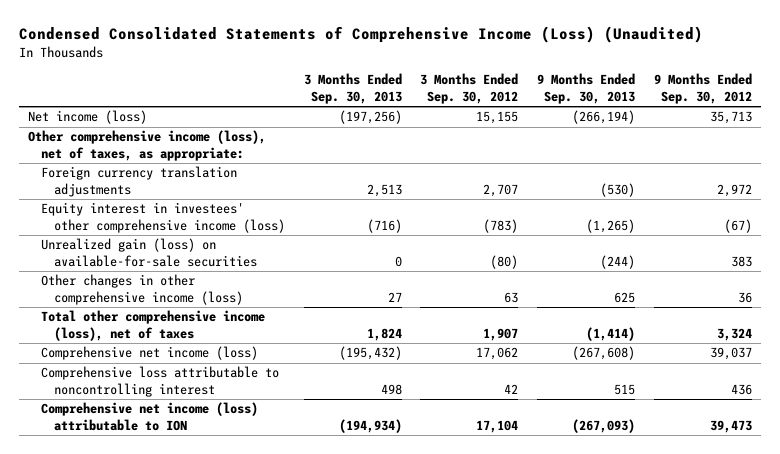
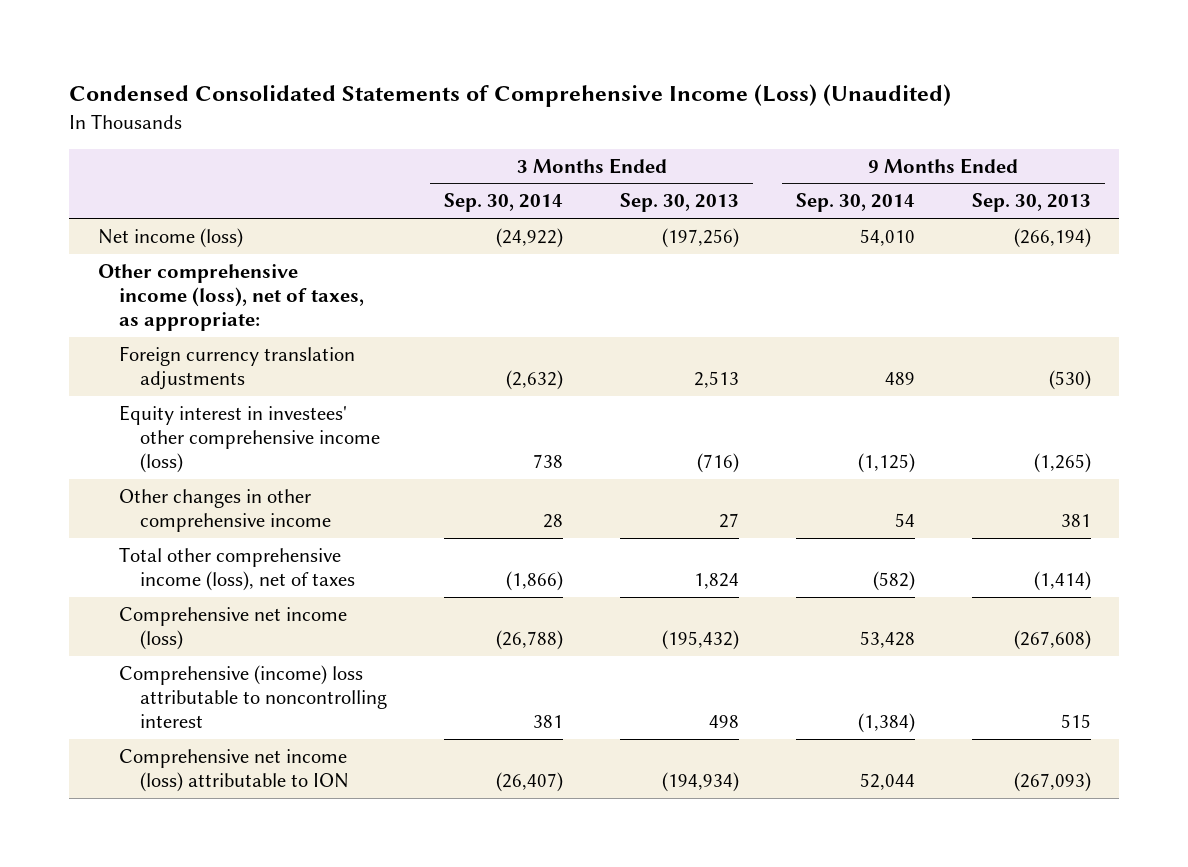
- | 3 Months Ended Sep. 30, 2013 | 3 Months Ended Sep. 30, 2012 | 9 Months Ended Sep. 30, 2013 | 9 Months Ended Sep. 30, 2012
+ | 3 Months Ended Sep. 30, 2014 | 3 Months Ended Sep. 30, 2013 | 9 Months Ended Sep. 30, 2014 | 9 Months Ended Sep. 30, 2013
- Unrealized gain (loss) on available-for-sale securities | 0 | (80) | (244) | 383
- Other changes in other comprehensive income (loss) | 27 | 63 | 625 | 36
+ Other changes in other comprehensive income | 28 | 27 | 54 | 381
- Comprehensive loss attributable to noncontrolling interest | 498 | 42 | 515 | 436
+ Comprehensive (income) loss attributable to noncontrolling interest | 381 | 498 | (1,384) | 515

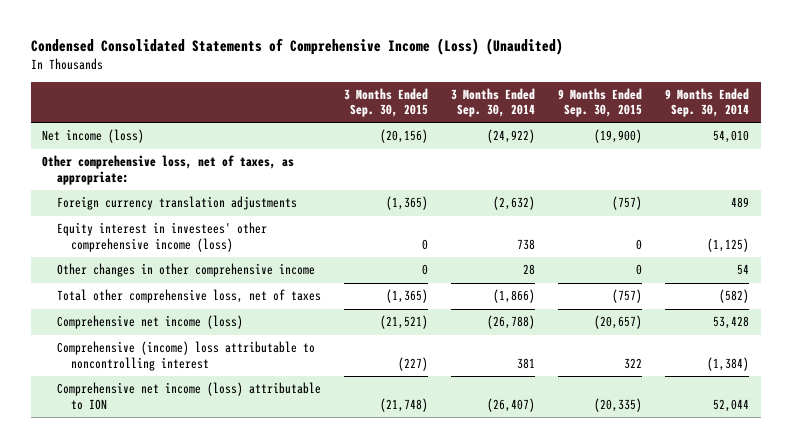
- | 3 Months Ended Sep. 30, 2014 | 3 Months Ended Sep. 30, 2013 | 9 Months Ended Sep. 30, 2014 | 9 Months Ended Sep. 30, 2013
+ | 3 Months Ended Sep. 30, 2015 | 3 Months Ended Sep. 30, 2014 | 9 Months Ended Sep. 30, 2015 | 9 Months Ended Sep. 30, 2014
- Other comprehensive income (loss), net of taxes, as appropriate:
+ Other comprehensive loss, net of taxes, as appropriate:
- Total other comprehensive income (loss), net of taxes | (1,866) | 1,824 | (582) | (1,414)
+ Total other comprehensive loss, net of taxes | (1,365) | (1,866) | (757) | (582)

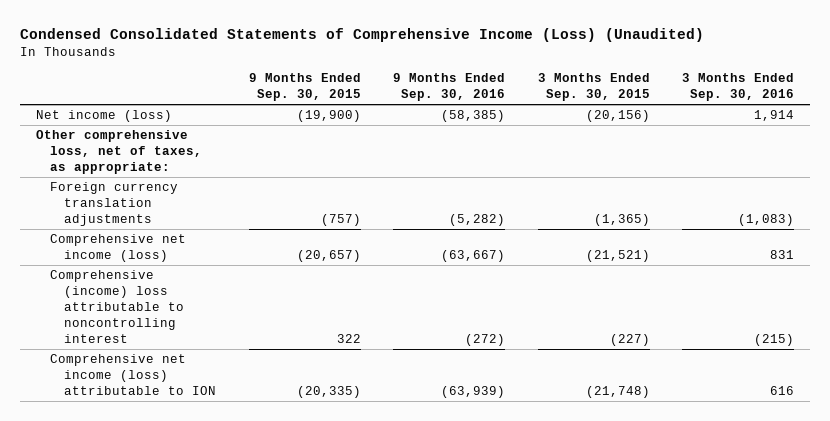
- | 3 Months Ended Sep. 30, 2015 | 3 Months Ended Sep. 30, 2014 | 9 Months Ended Sep. 30, 2015 | 9 Months Ended Sep. 30, 2014
+ | 9 Months Ended Sep. 30, 2015 | 9 Months Ended Sep. 30, 2016 | 3 Months Ended Sep. 30, 2015 | 3 Months Ended Sep. 30, 2016
- Equity interest in investees' other comprehensive income (loss) | 0 | 738 | 0 | (1,125)
- Other changes in other comprehensive income | 0 | 28 | 0 | 54
- Total other comprehensive loss, net of taxes | (1,365) | (1,866) | (757) | (582)

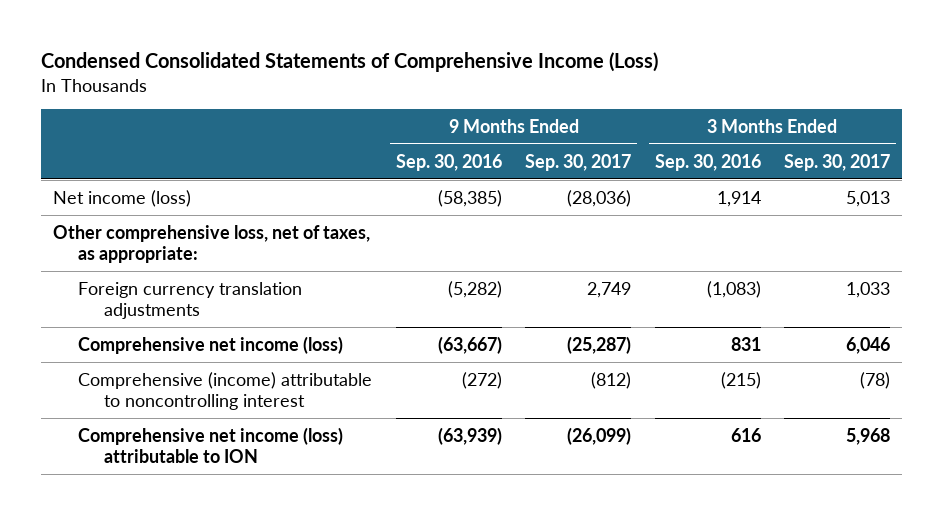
- Condensed Consolidated Statements of Comprehensive Income (Loss) (Unaudited)
+ Condensed Consolidated Statements of Comprehensive Income (Loss)
- | 9 Months Ended Sep. 30, 2015 | 9 Months Ended Sep. 30, 2016 | 3 Months Ended Sep. 30, 2015 | 3 Months Ended Sep. 30, 2016
+ | 9 Months Ended Sep. 30, 2016 | 9 Months Ended Sep. 30, 2017 | 3 Months Ended Sep. 30, 2016 | 3 Months Ended Sep. 30, 2017
- Comprehensive (income) loss attributable to noncontrolling interest | 322 | (272) | (227) | (215)
+ Comprehensive (income) attributable to noncontrolling interest | (272) | (812) | (215) | (78)

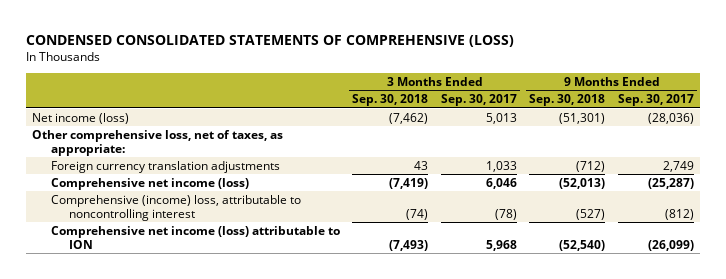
- Condensed Consolidated Statements of Comprehensive Income (Loss)
+ CONDENSED CONSOLIDATED STATEMENTS OF COMPREHENSIVE (LOSS)
- | 9 Months Ended Sep. 30, 2016 | 9 Months Ended Sep. 30, 2017 | 3 Months Ended Sep. 30, 2016 | 3 Months Ended Sep. 30, 2017
+ | 3 Months Ended Sep. 30, 2018 | 3 Months Ended Sep. 30, 2017 | 9 Months Ended Sep. 30, 2018 | 9 Months Ended Sep. 30, 2017
- Comprehensive (income) attributable to noncontrolling interest | (272) | (812) | (215) | (78)
+ Comprehensive (income) loss, attributable to noncontrolling interest | (74) | (78) | (527) | (812)

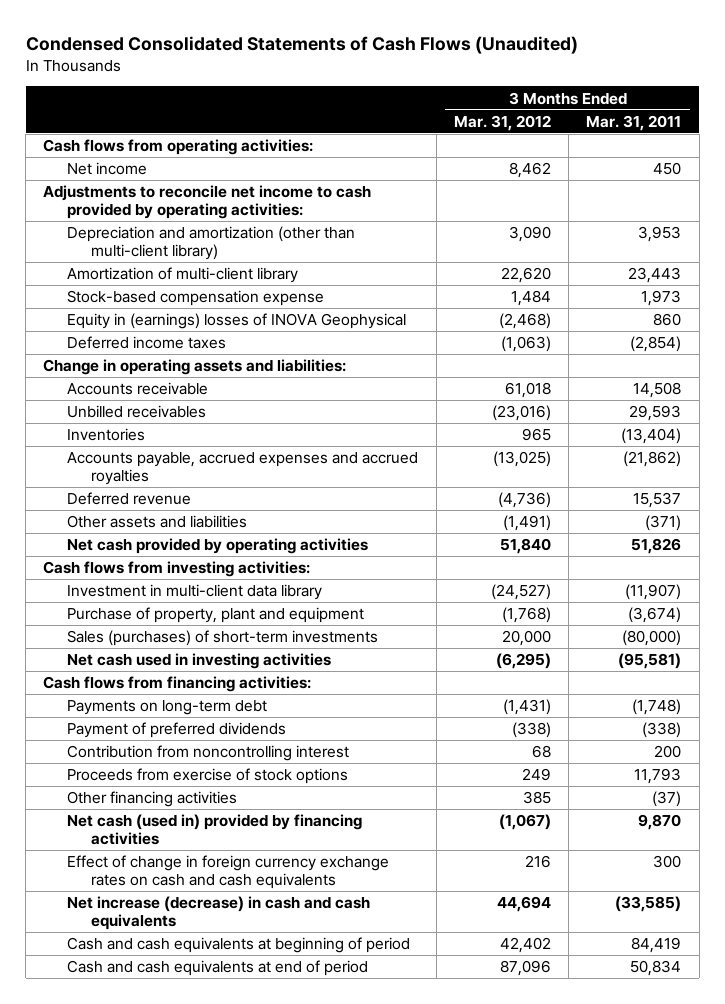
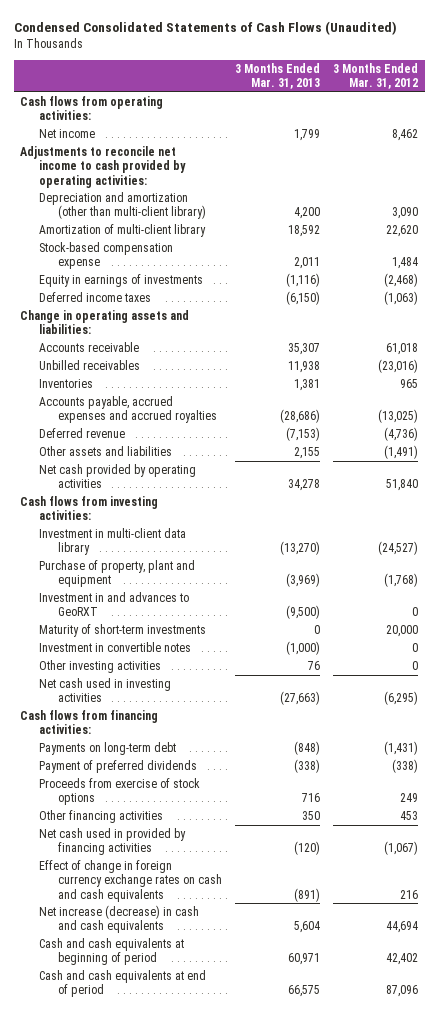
- | 3 Months Ended Mar. 31, 2012 | 3 Months Ended Mar. 31, 2011
+ | 3 Months Ended Mar. 31, 2013 | 3 Months Ended Mar. 31, 2012
- Equity in (earnings) losses of INOVA Geophysical | (2,468) | 860
+ Equity in earnings of investments | (1,116) | (2,468)
- Sales (purchases) of short-term investments | 20,000 | (80,000)
+ Investment in and advances to GeoRXT | (9,500) | 0
+ Maturity of short-term investments | 0 | 20,000
+ Investment in convertible notes | (1,000) | 0
+ Other investing activities | 76 | 0
- Contribution from noncontrolling interest | 68 | 200
- Other financing activities | 385 | (37)
- Net cash (used in) provided by financing activities | (1,067) | 9,870
+ Other financing activities | 350 | 453
+ Net cash used in provided by financing activities | (120) | (1,067)

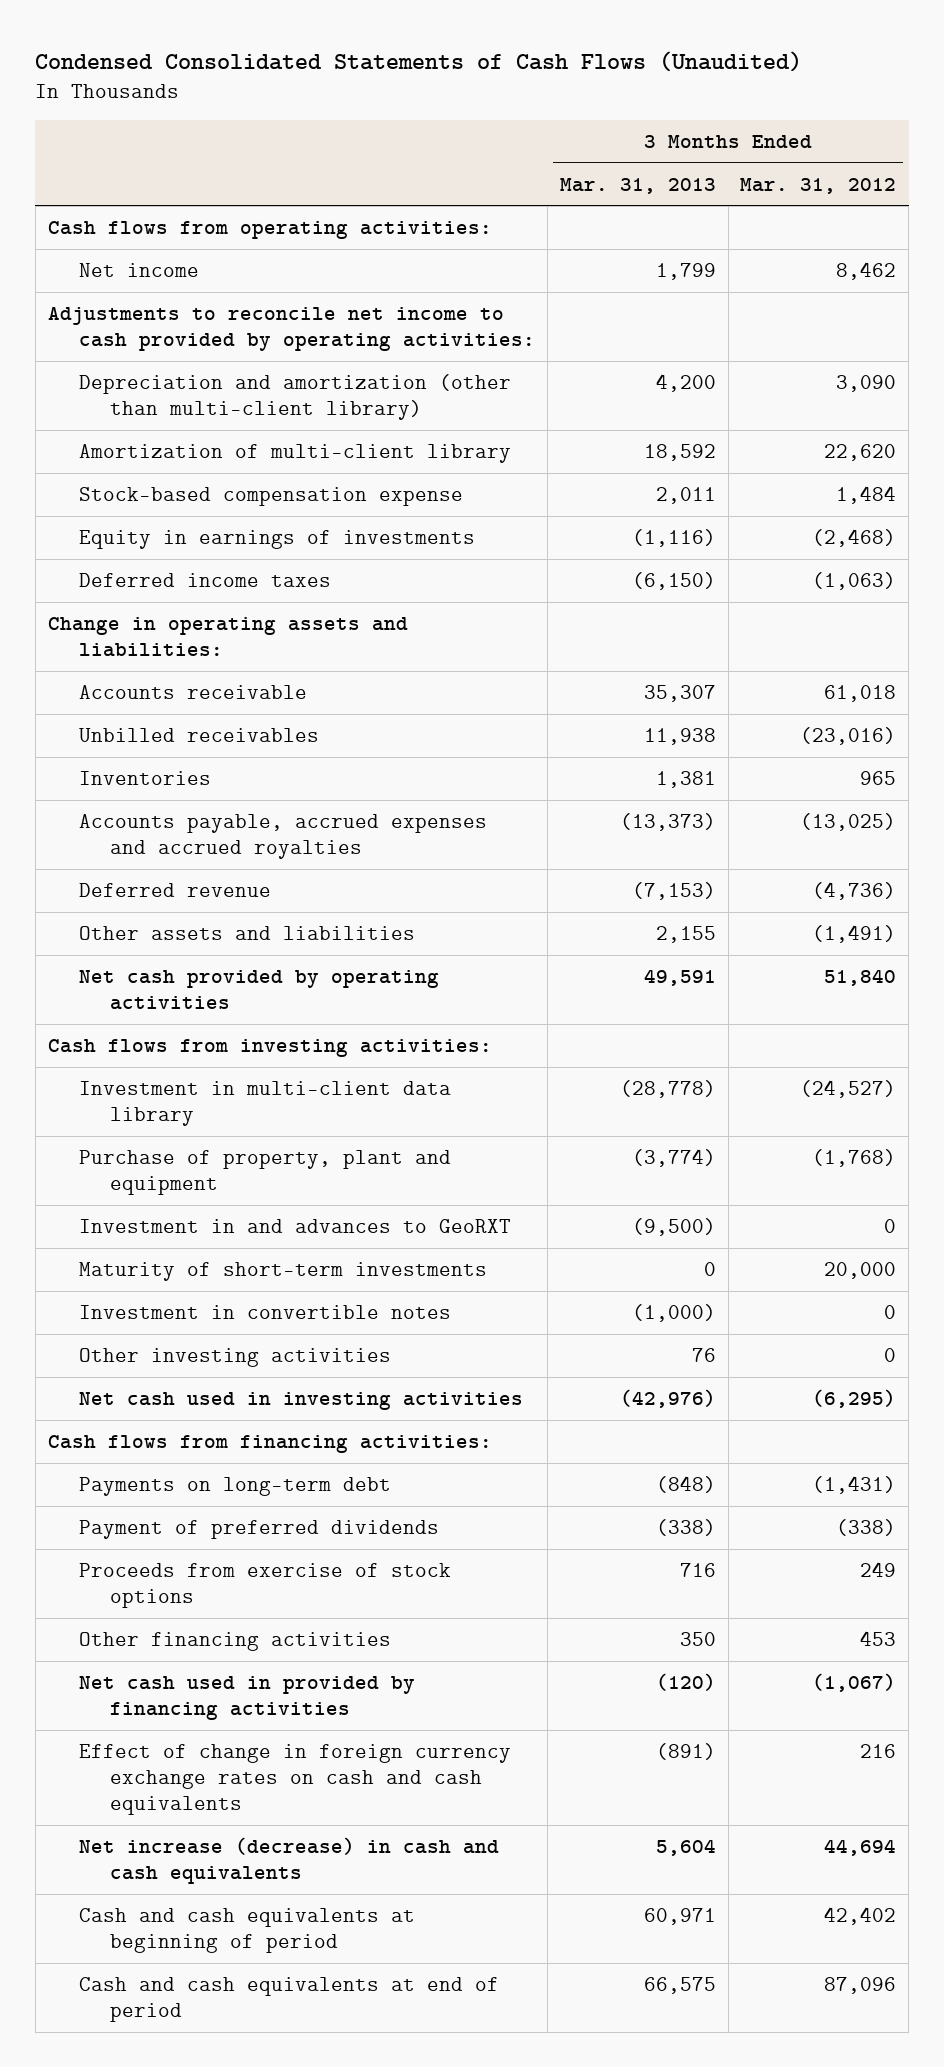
- Accounts payable, accrued expenses and accrued royalties | (28,686) | (13,025)
+ Accounts payable, accrued expenses and accrued royalties | (13,373) | (13,025)
- Net cash provided by operating activities | 34,278 | 51,840
+ Net cash provided by operating activities | 49,591 | 51,840
- Investment in multi-client data library | (13,270) | (24,527)
- Purchase of property, plant and equipment | (3,969) | (1,768)
+ Investment in multi-client data library | (28,778) | (24,527)
+ Purchase of property, plant and equipment | (3,774) | (1,768)
- Net cash used in investing activities | (27,663) | (6,295)
+ Net cash used in investing activities | (42,976) | (6,295)

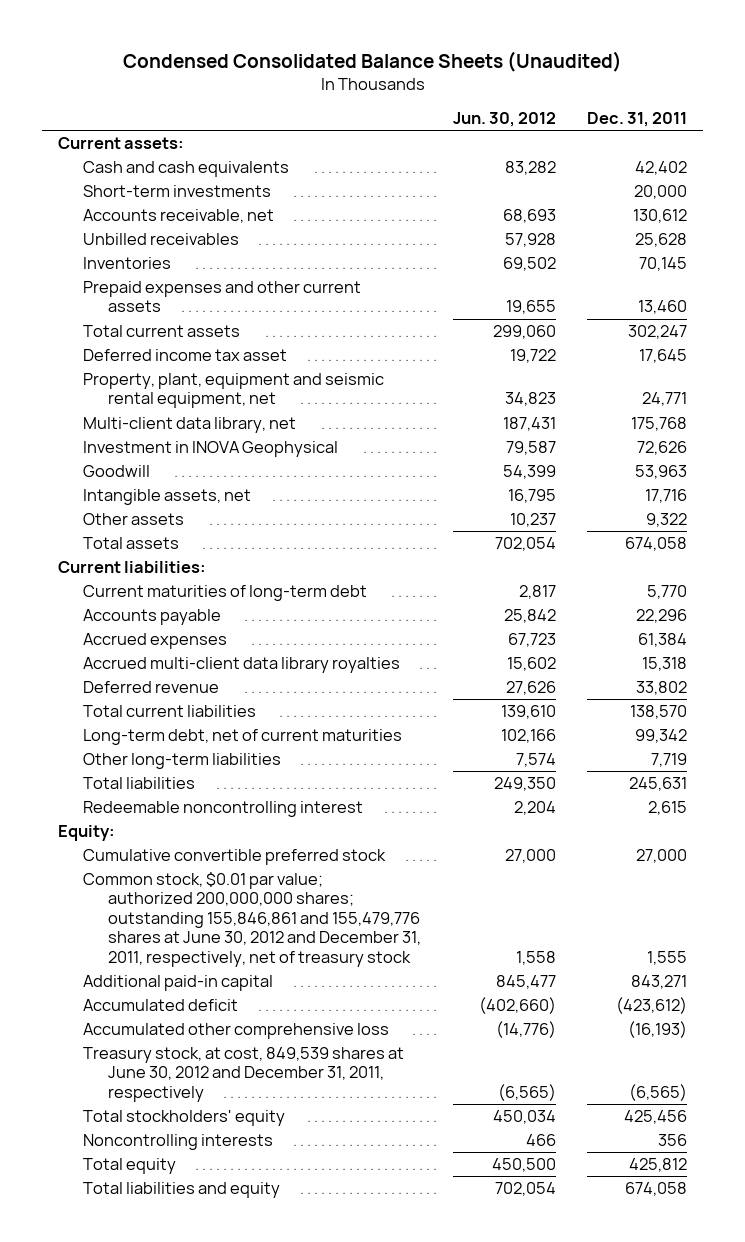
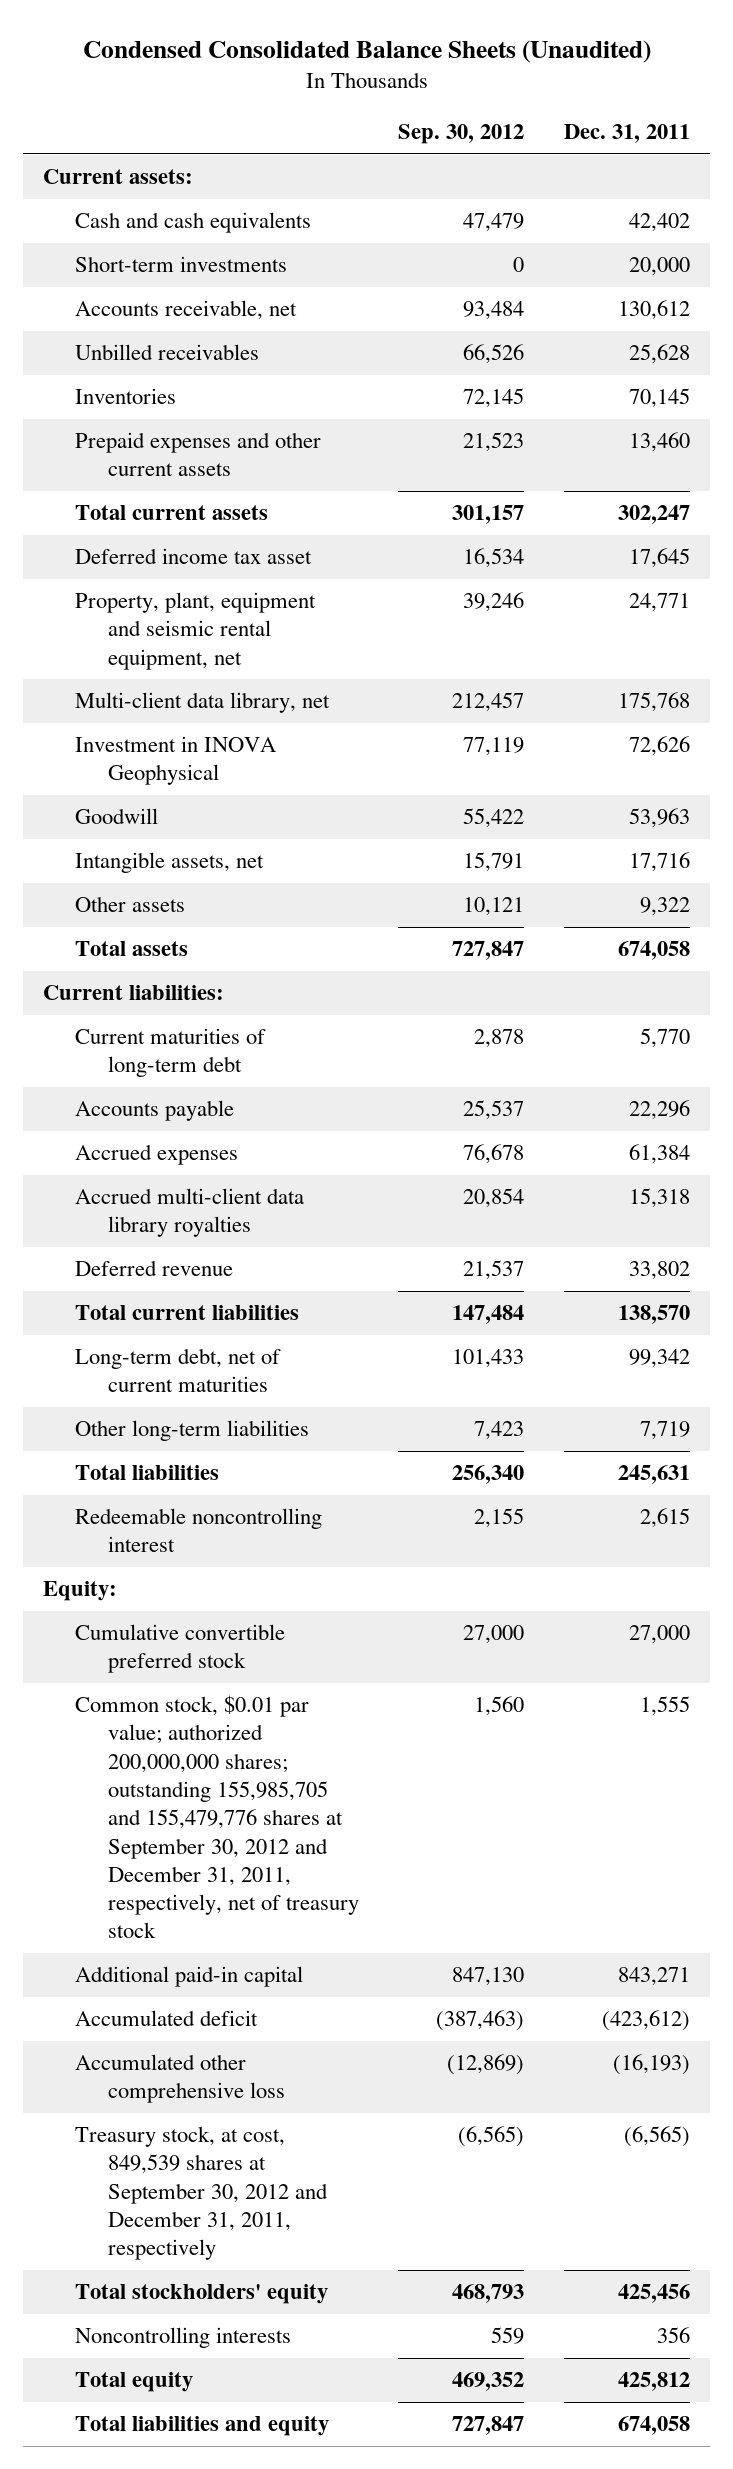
- | Jun. 30, 2012 | Dec. 31, 2011
+ | Sep. 30, 2012 | Dec. 31, 2011
- Common stock, $0.01 par value; authorized 200,000,000 shares; outstanding 155,846,861 and 155,479,776 shares at June 30, 2012 and December 31, 2011, respectively, net of treasury stock | 1,558 | 1,555
+ Common stock, $0.01 par value; authorized 200,000,000 shares; outstanding 155,985,705 and 155,479,776 shares at September 30, 2012 and December 31, 2011, respectively, net of treasury stock | 1,560 | 1,555
- Treasury stock, at cost, 849,539 shares at June 30, 2012 and December 31, 2011, respectively | (6,565) | (6,565)
+ Treasury stock, at cost, 849,539 shares at September 30, 2012 and December 31, 2011, respectively | (6,565) | (6,565)

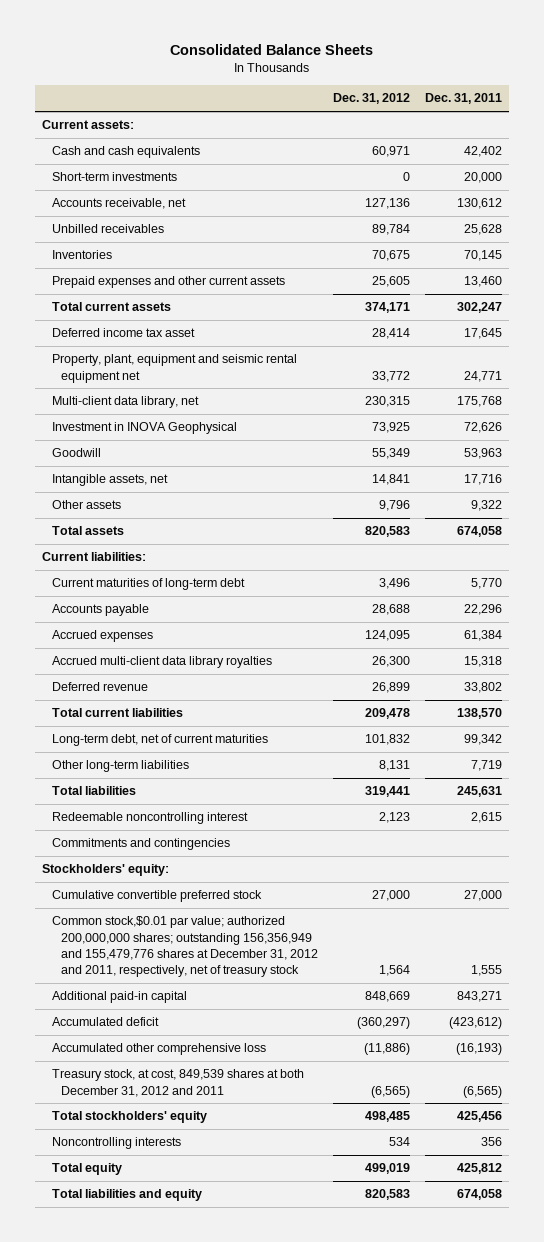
- Condensed Consolidated Balance Sheets (Unaudited)
+ Consolidated Balance Sheets
- | Sep. 30, 2012 | Dec. 31, 2011
+ | Dec. 31, 2012 | Dec. 31, 2011
- Property, plant, equipment and seismic rental equipment, net | 39,246 | 24,771
+ Property, plant, equipment and seismic rental equipment net | 33,772 | 24,771
- Equity:
+ Commitments and contingencies
+ Stockholders' equity:
- Common stock, $0.01 par value; authorized 200,000,000 shares; outstanding 155,985,705 and 155,479,776 shares at September 30, 2012 and December 31, 2011, respectively, net of treasury stock | 1,560 | 1,555
+ Common stock,$0.01 par value; authorized 200,000,000 shares; outstanding 156,356,949 and 155,479,776 shares at December 31, 2012 and 2011, respectively, net of treasury stock | 1,564 | 1,555
- Treasury stock, at cost, 849,539 shares at September 30, 2012 and December 31, 2011, respectively | (6,565) | (6,565)
+ Treasury stock, at cost, 849,539 shares at both December 31, 2012 and 2011 | (6,565) | (6,565)

